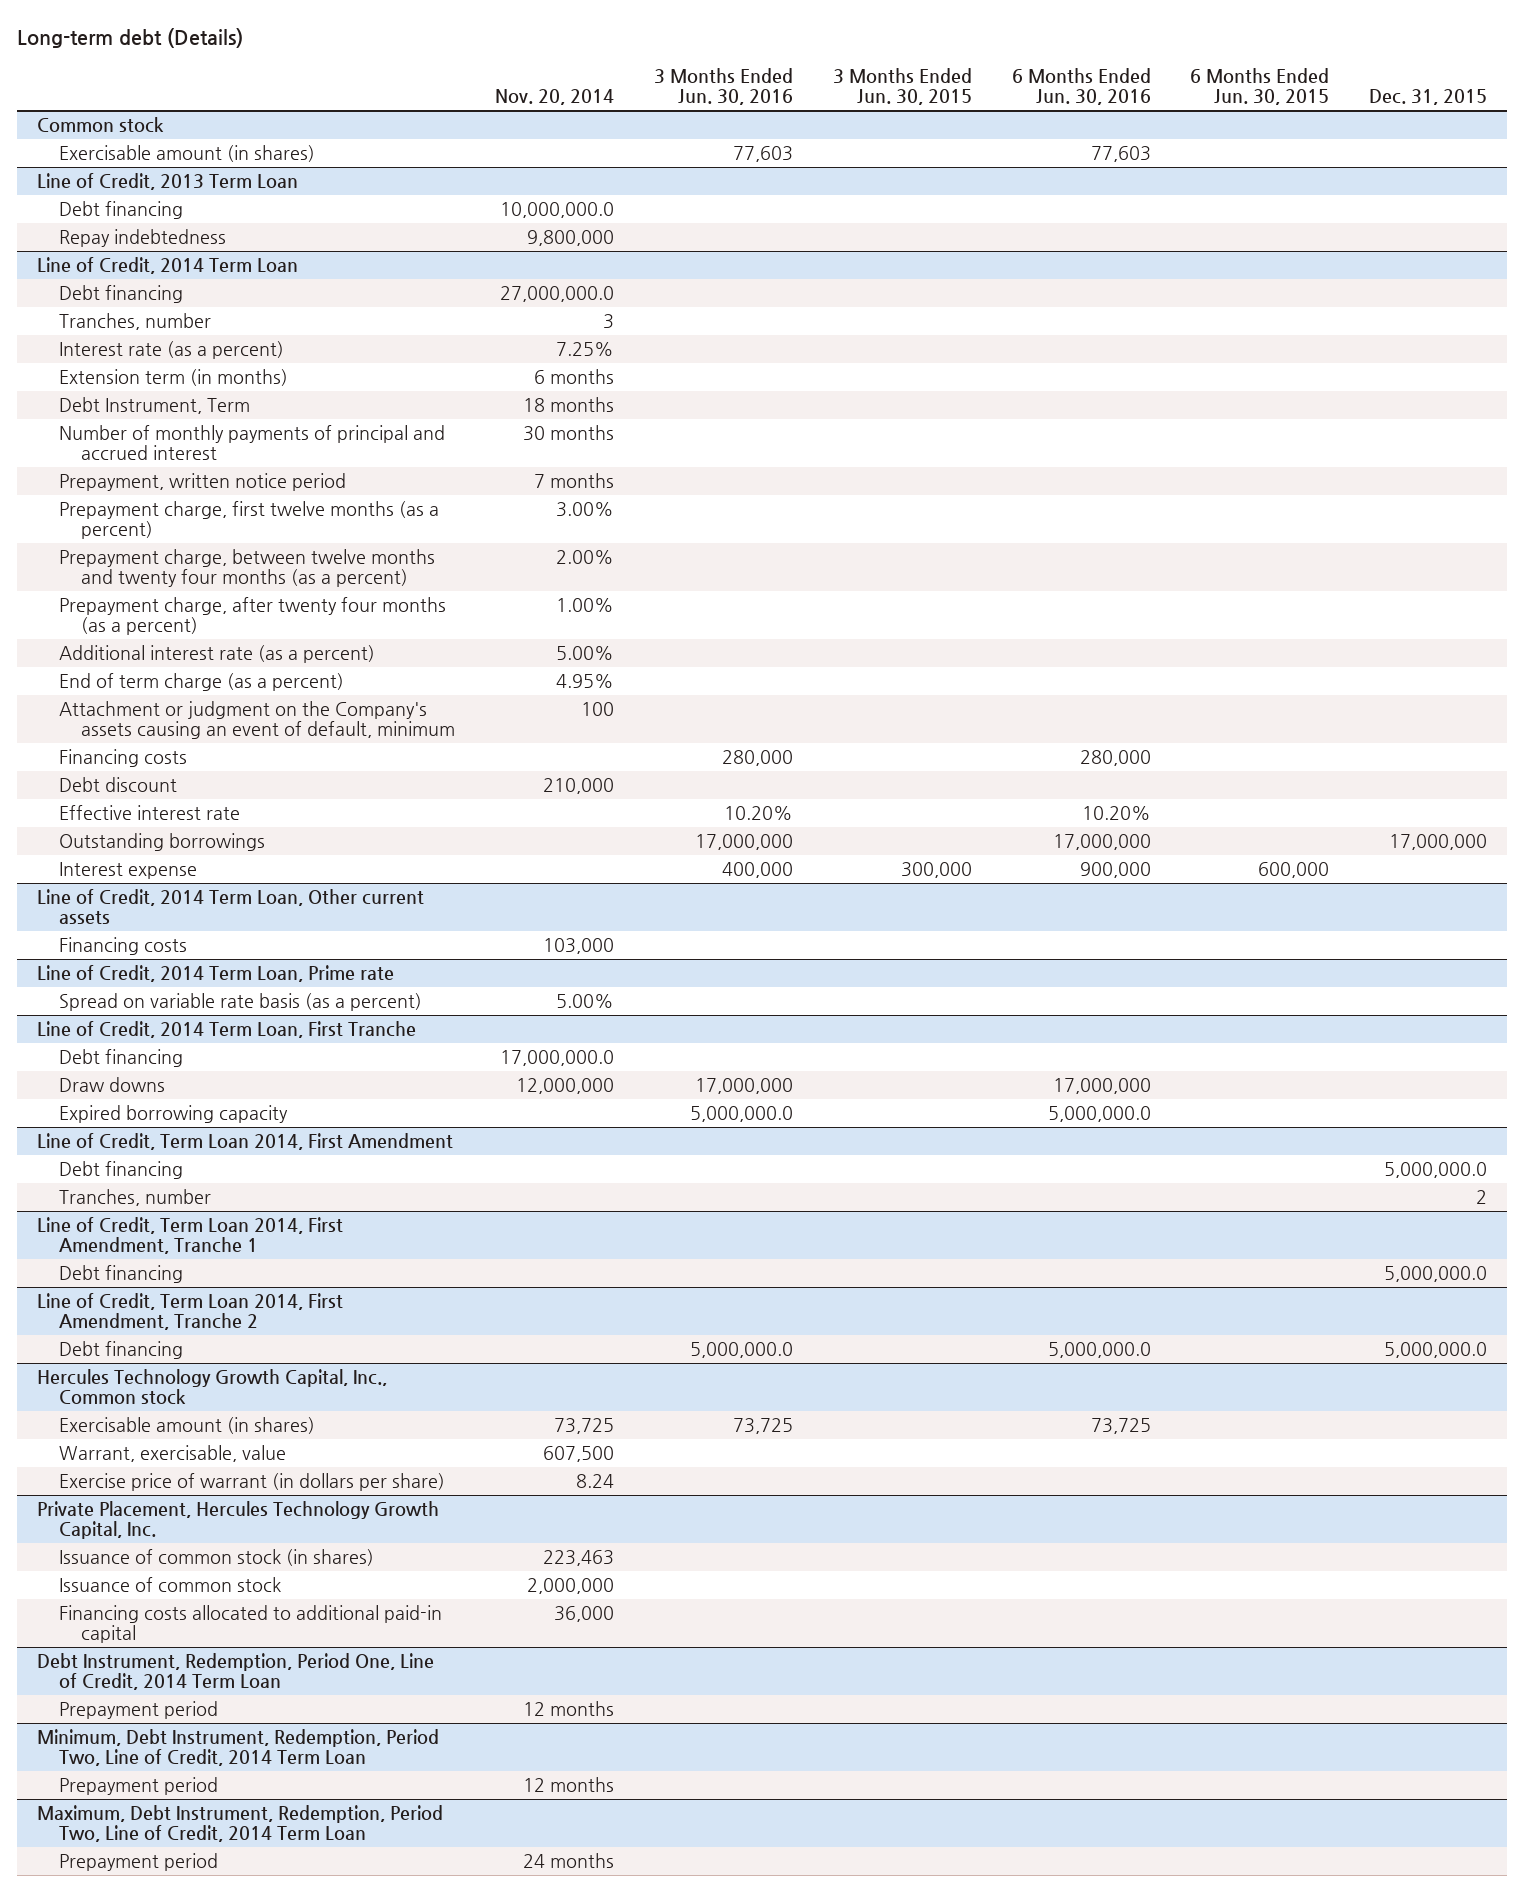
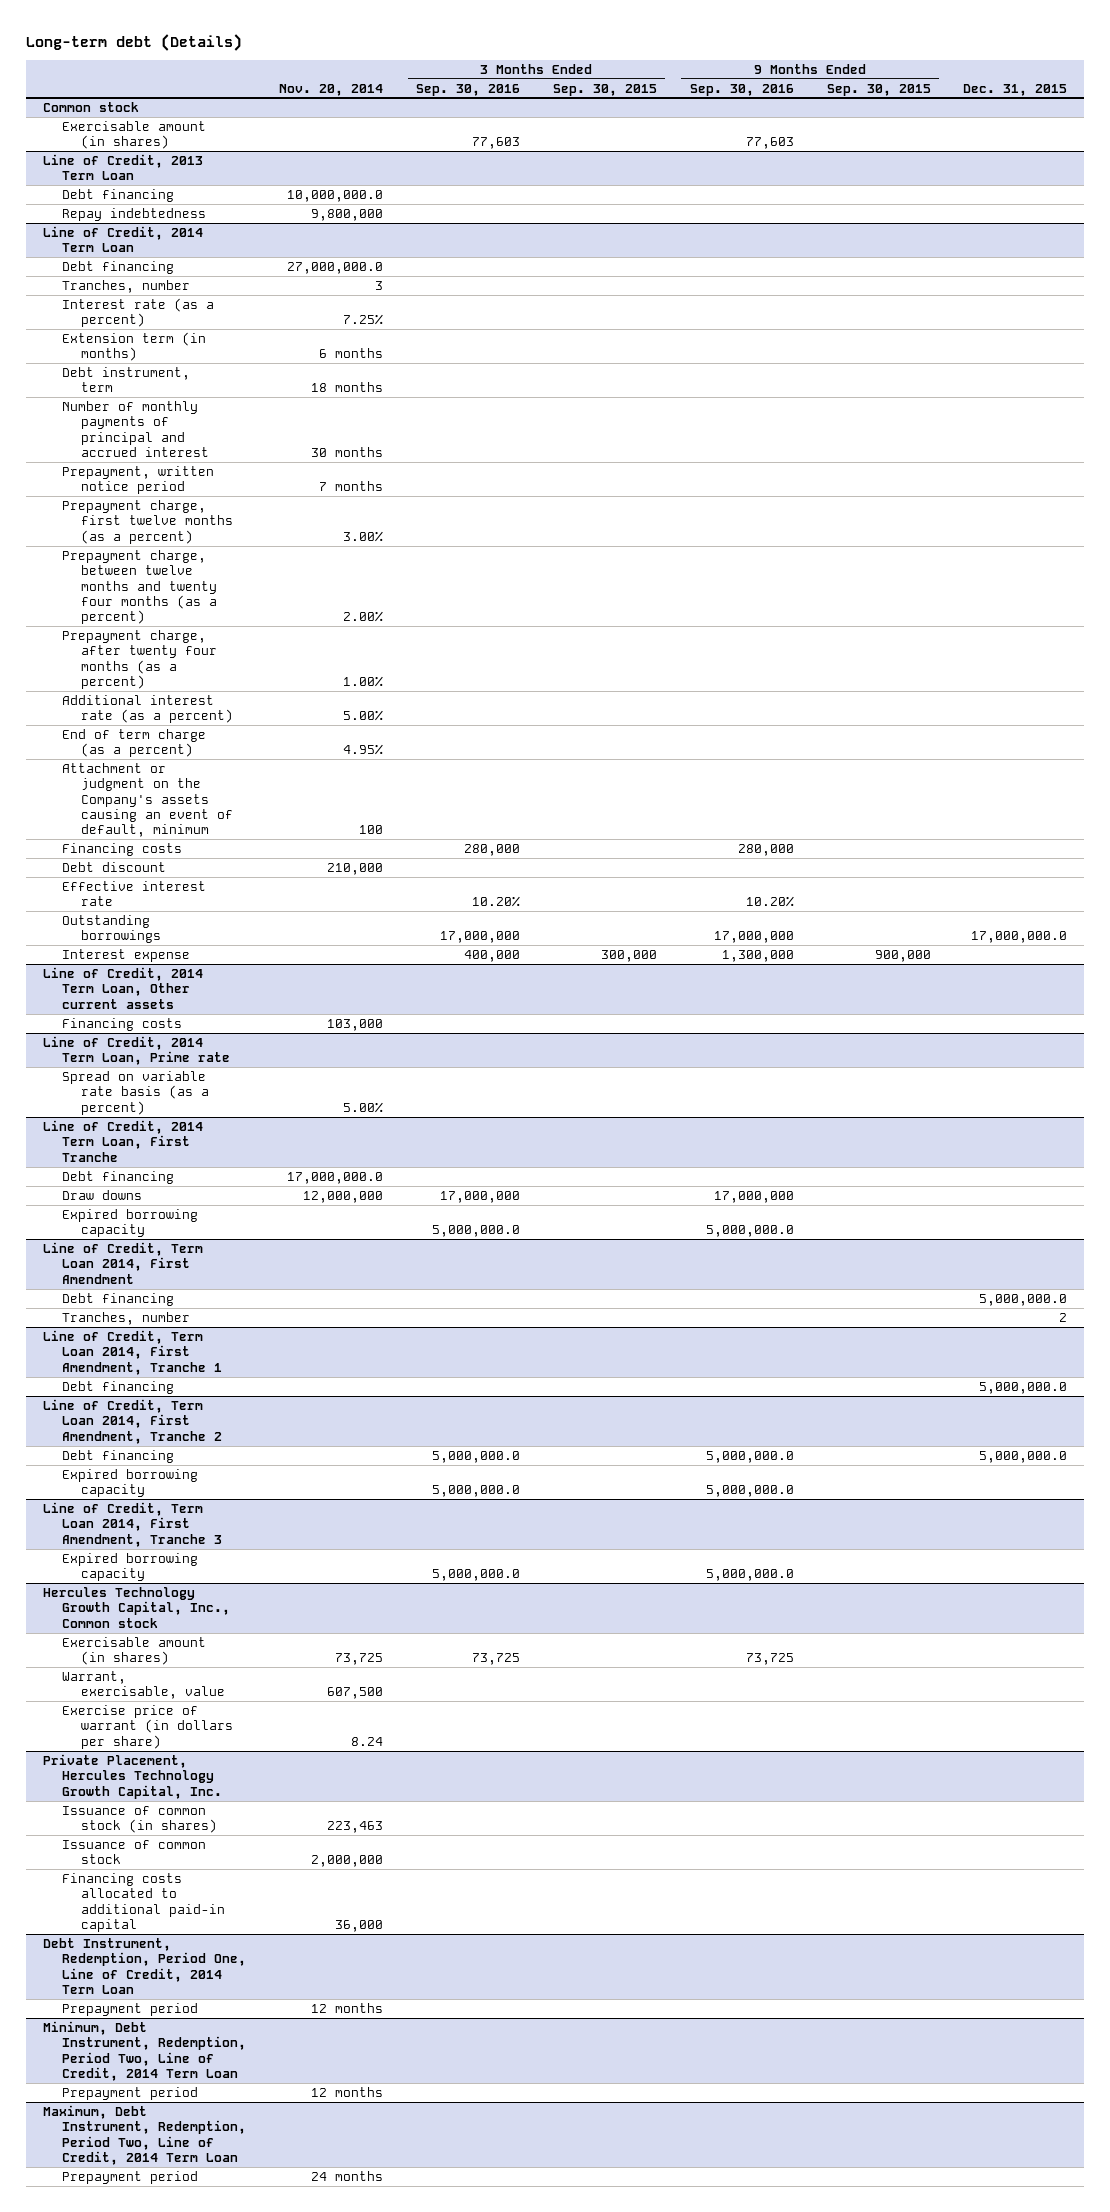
- | Nov. 20, 2014 | 3 Months Ended Jun. 30, 2016 | 3 Months Ended Jun. 30, 2015 | 6 Months Ended Jun. 30, 2016 | 6 Months Ended Jun. 30, 2015 | Dec. 31, 2015
+ | Nov. 20, 2014 | 3 Months Ended Sep. 30, 2016 | 3 Months Ended Sep. 30, 2015 | 9 Months Ended Sep. 30, 2016 | 9 Months Ended Sep. 30, 2015 | Dec. 31, 2015
@ Line of Credit, 2014 Term Loan
- Debt Instrument, Term | 18 months | | | | |
+ Debt instrument, term | 18 months | | | | |
- Outstanding borrowings | | 17,000,000 | | 17,000,000 | | 17,000,000
+ Outstanding borrowings | | 17,000,000 | | 17,000,000 | | 17,000,000.0
@ Line of Credit, Term Loan 2014, First Amendment, Tranche 2
+ Expired borrowing capacity | | 5,000,000.0 | | 5,000,000.0 | |
+ Line of Credit, Term Loan 2014, First Amendment, Tranche 3
+ Expired borrowing capacity | | 5,000,000.0 | | 5,000,000.0 | |

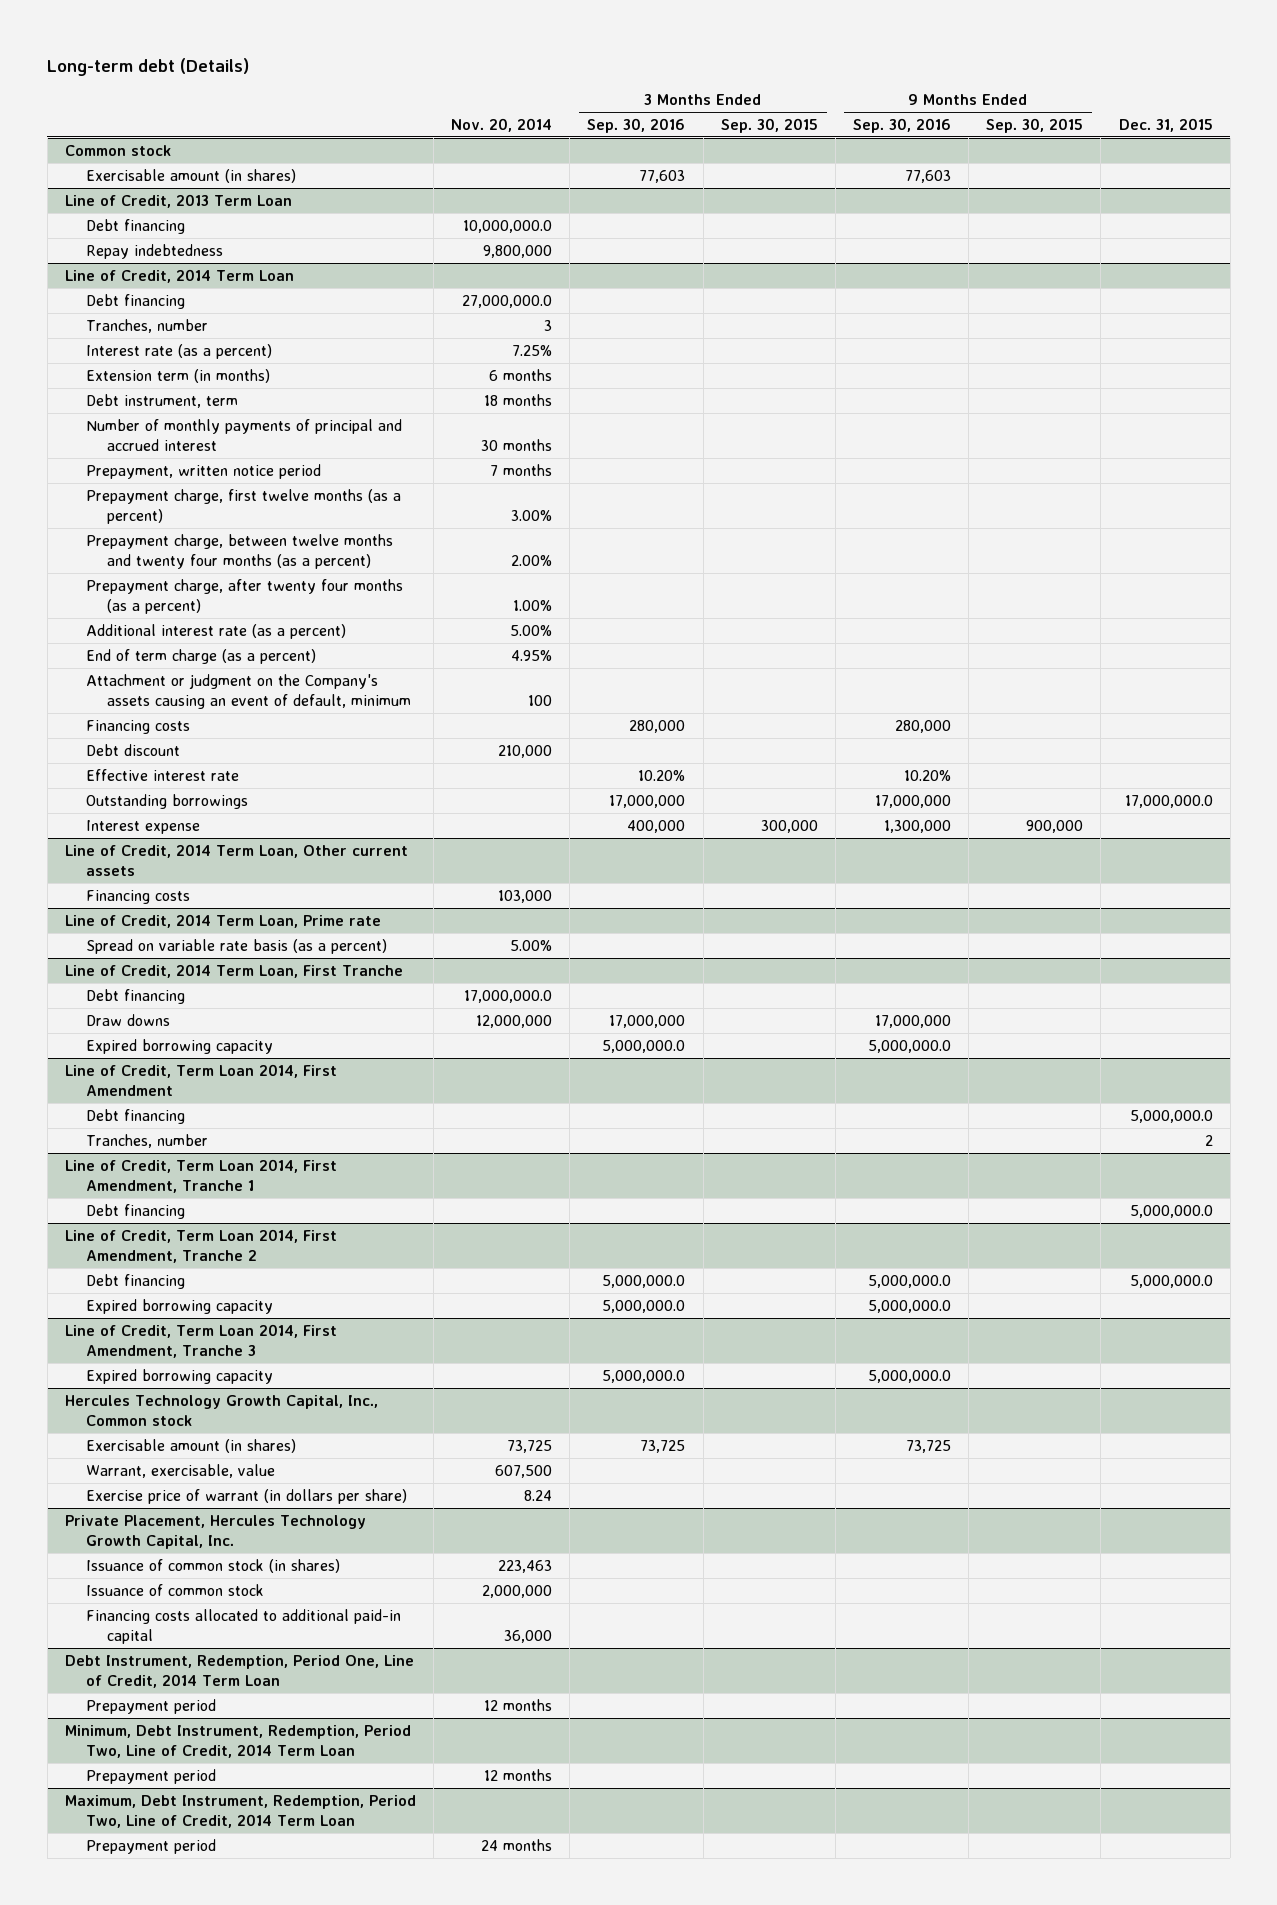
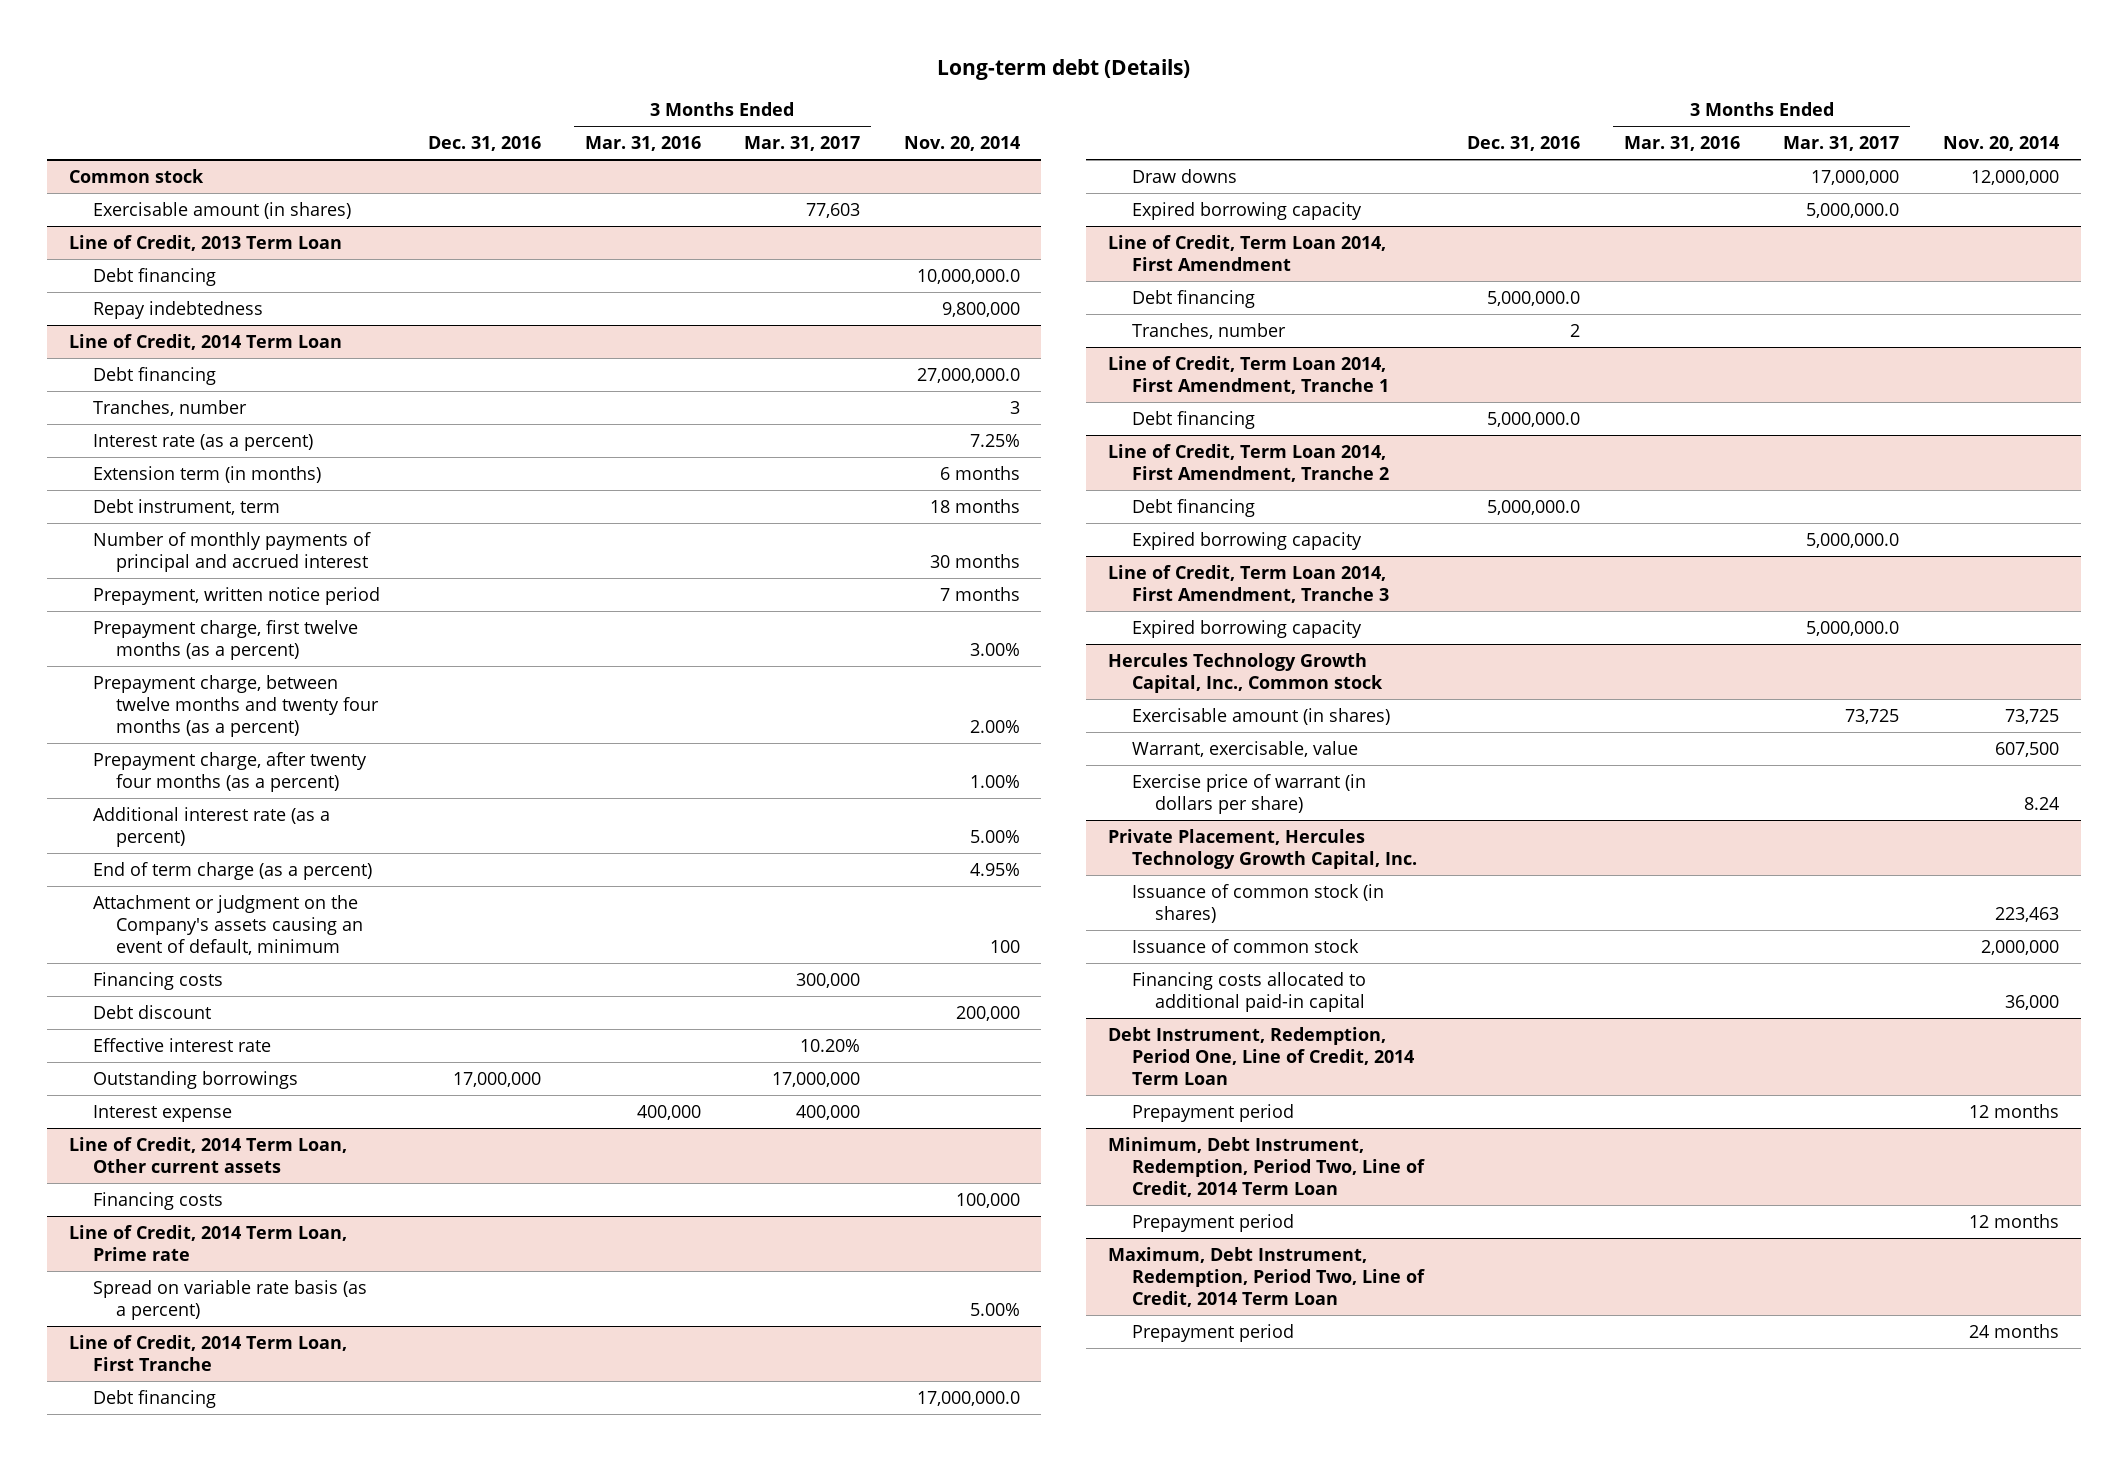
- | Nov. 20, 2014 | 3 Months Ended Sep. 30, 2016 | 3 Months Ended Sep. 30, 2015 | 9 Months Ended Sep. 30, 2016 | 9 Months Ended Sep. 30, 2015 | Dec. 31, 2015
+ | Dec. 31, 2016 | 3 Months Ended Mar. 31, 2016 | 3 Months Ended Mar. 31, 2017 | Nov. 20, 2014
@ Line of Credit, 2014 Term Loan
- Debt discount | 210,000 | | | | |
+ Debt discount | | | | 200,000
@ Line of Credit, 2014 Term Loan, Other current assets
- Financing costs | 103,000 | | | | |
+ Financing costs | | | | 100,000

